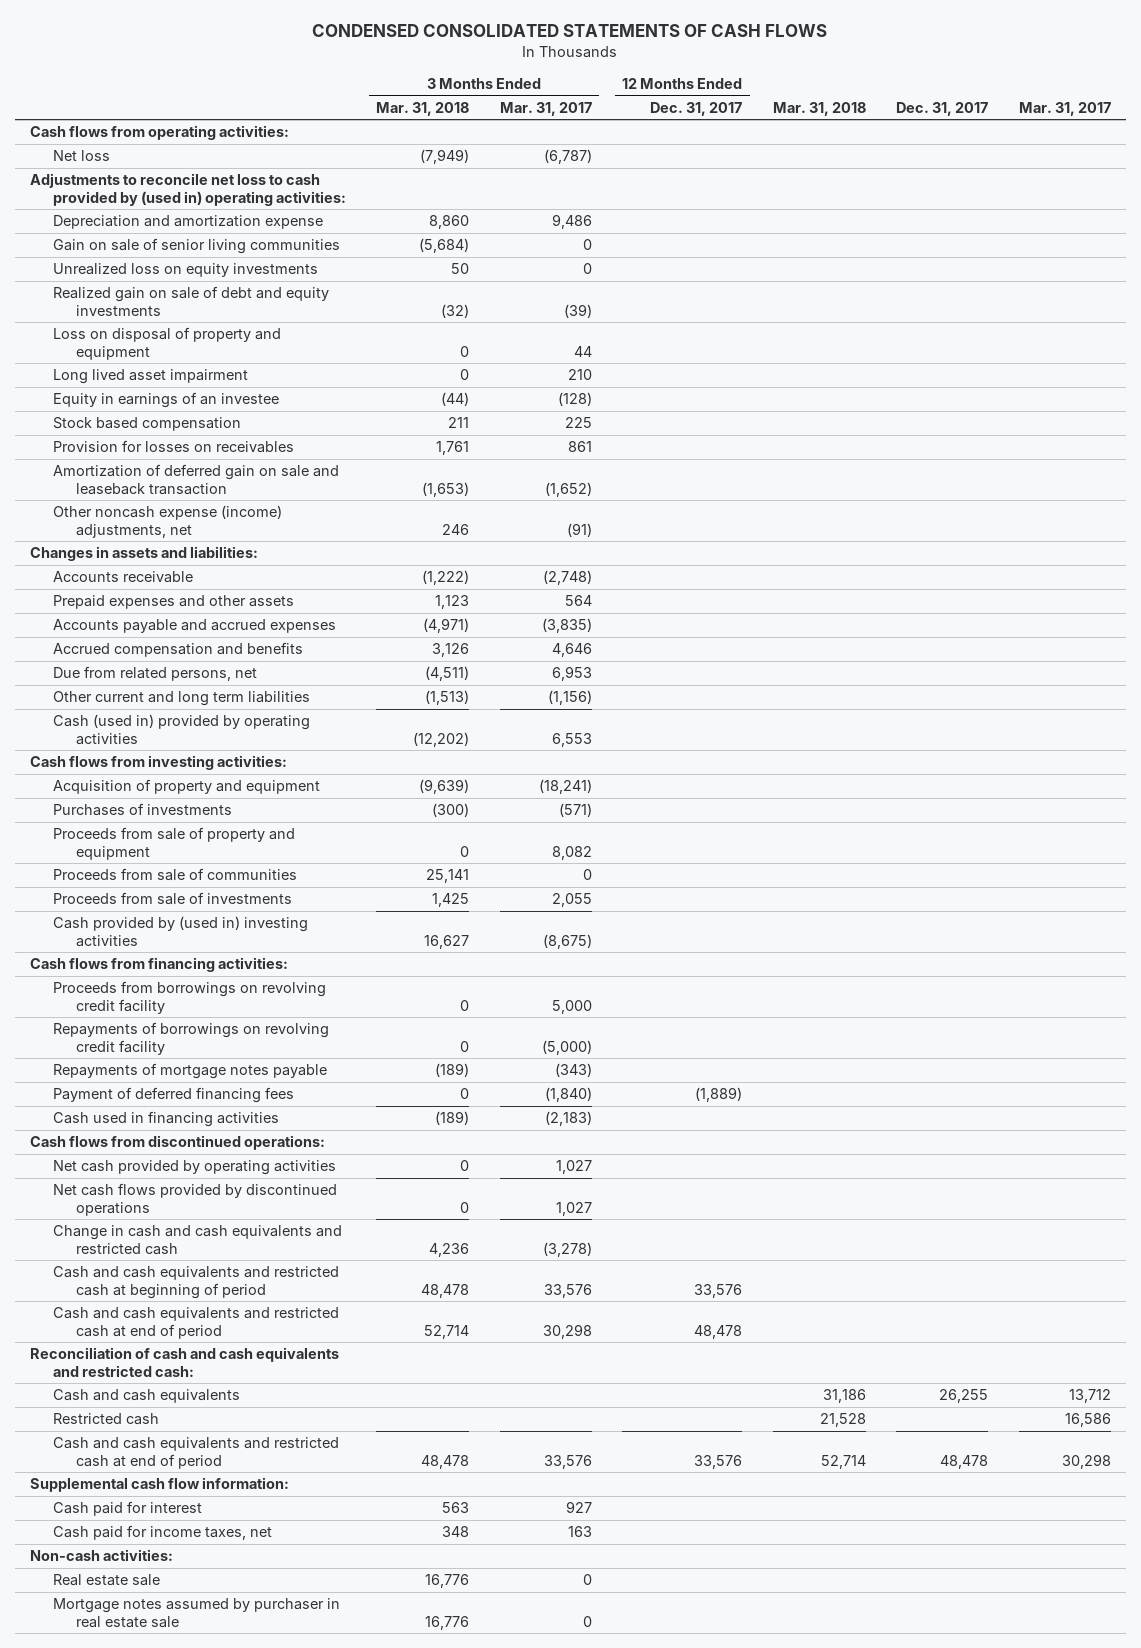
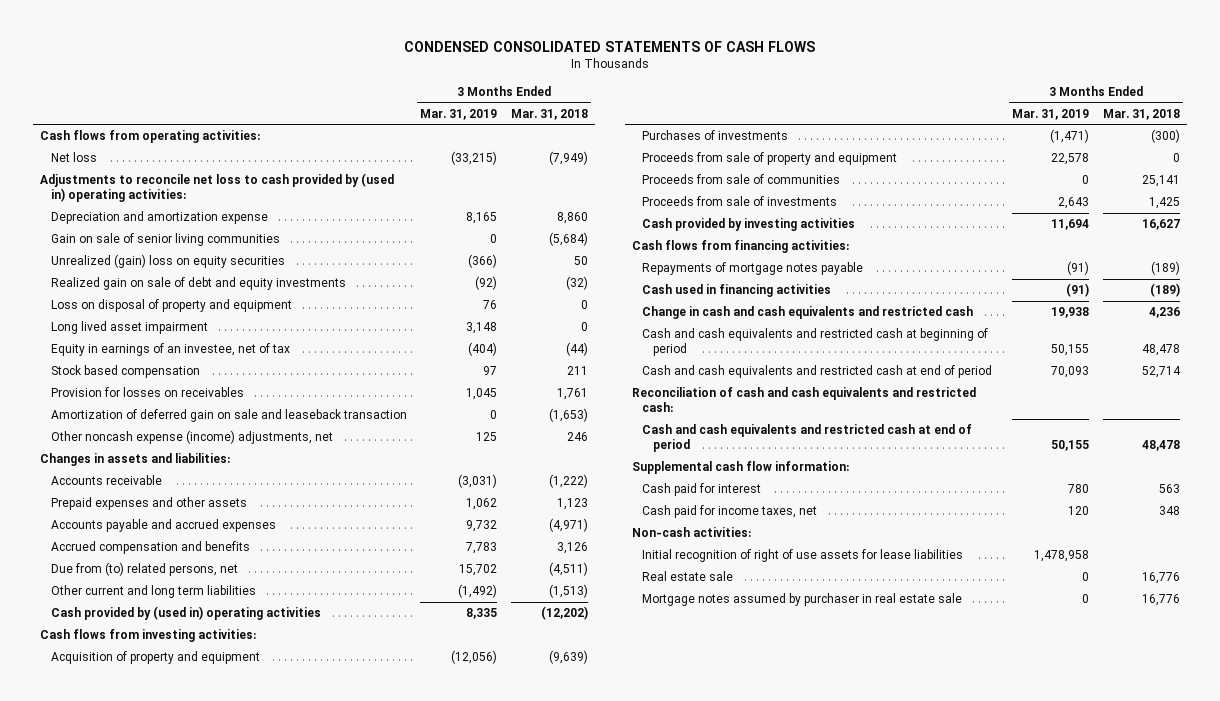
- | 3 Months Ended Mar. 31, 2018 | 3 Months Ended Mar. 31, 2017 | 12 Months Ended Dec. 31, 2017 | Mar. 31, 2018 | Dec. 31, 2017 | Mar. 31, 2017
+ | 3 Months Ended Mar. 31, 2019 | 3 Months Ended Mar. 31, 2018
- Unrealized loss on equity investments | 50 | 0 | | | |
+ Unrealized (gain) loss on equity securities | (366) | 50
- Equity in earnings of an investee | (44) | (128) | | | |
+ Equity in earnings of an investee, net of tax | (404) | (44)
- Due from related persons, net | (4,511) | 6,953 | | | |
+ Due from (to) related persons, net | 15,702 | (4,511)
- Cash (used in) provided by operating activities | (12,202) | 6,553 | | | |
+ Cash provided by (used in) operating activities | 8,335 | (12,202)
- Cash provided by (used in) investing activities | 16,627 | (8,675) | | | |
+ Cash provided by investing activities | 11,694 | 16,627
- Proceeds from borrowings on revolving credit facility | 0 | 5,000 | | | |
- Repayments of borrowings on revolving credit facility | 0 | (5,000) | | | |
- Payment of deferred financing fees | 0 | (1,840) | (1,889) | | |
- Cash flows from discontinued operations:
- Net cash provided by operating activities | 0 | 1,027 | | | |
- Net cash flows provided by discontinued operations | 0 | 1,027 | | | |
- Cash and cash equivalents | | | | 31,186 | 26,255 | 13,712
- Restricted cash | | | | 21,528 | | 16,586
+ Initial recognition of right of use assets for lease liabilities | 1,478,958 |

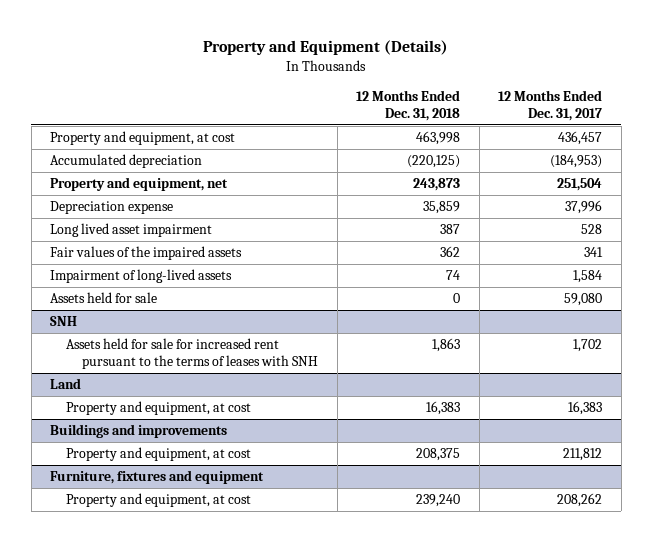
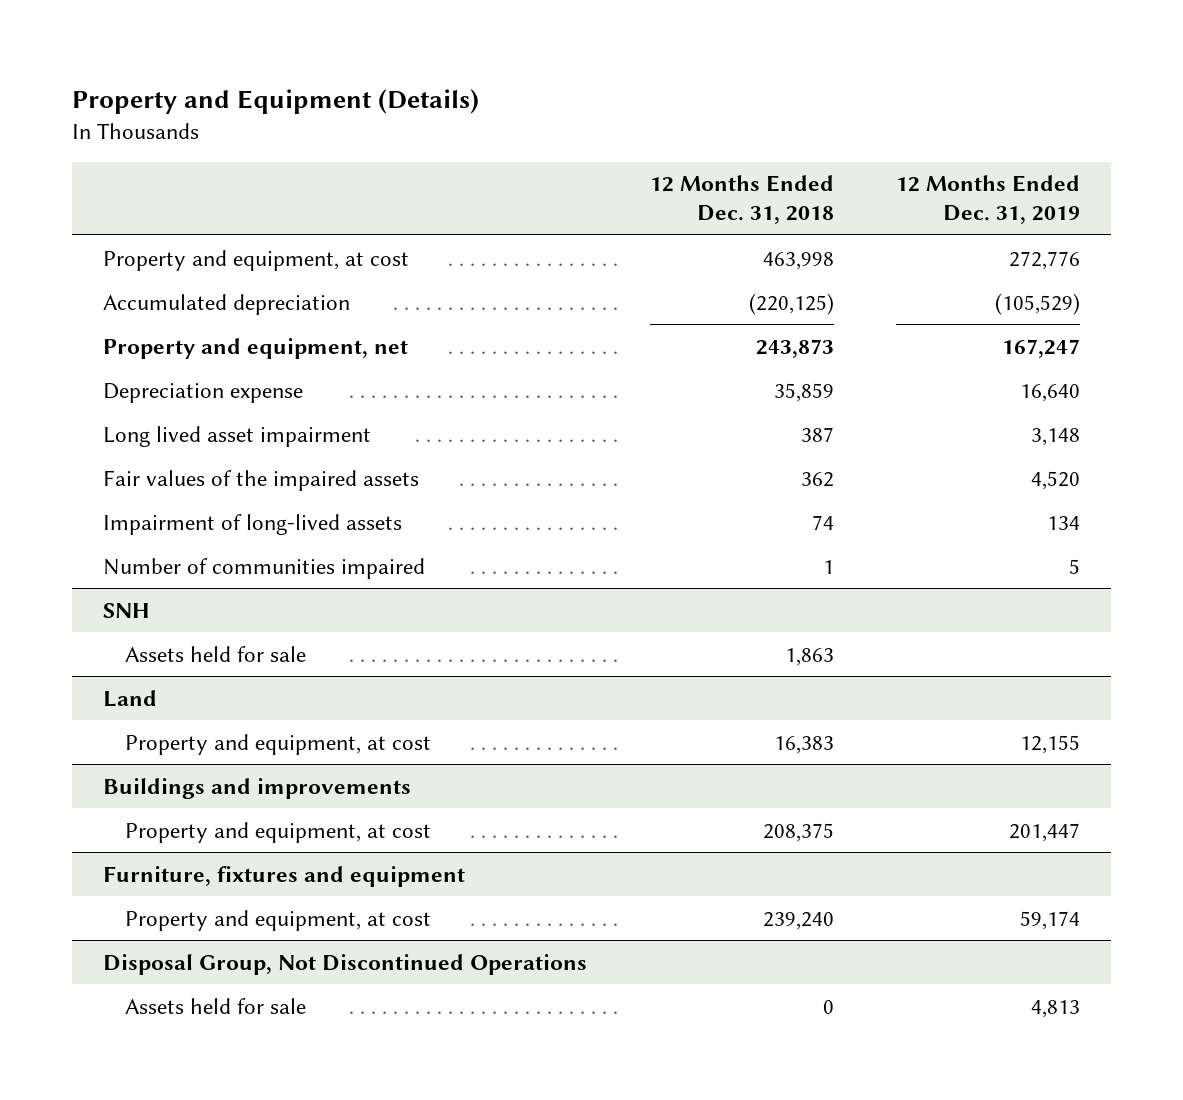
- | 12 Months Ended Dec. 31, 2018 | 12 Months Ended Dec. 31, 2017
+ | 12 Months Ended Dec. 31, 2018 | 12 Months Ended Dec. 31, 2019
- Assets held for sale | 0 | 59,080
+ Number of communities impaired | 1 | 5
@ SNH
- Assets held for sale for increased rent pursuant to the terms of leases with SNH | 1,863 | 1,702
+ Assets held for sale | 1,863 |
+ Disposal Group, Not Discontinued Operations
+ Assets held for sale | 0 | 4,813

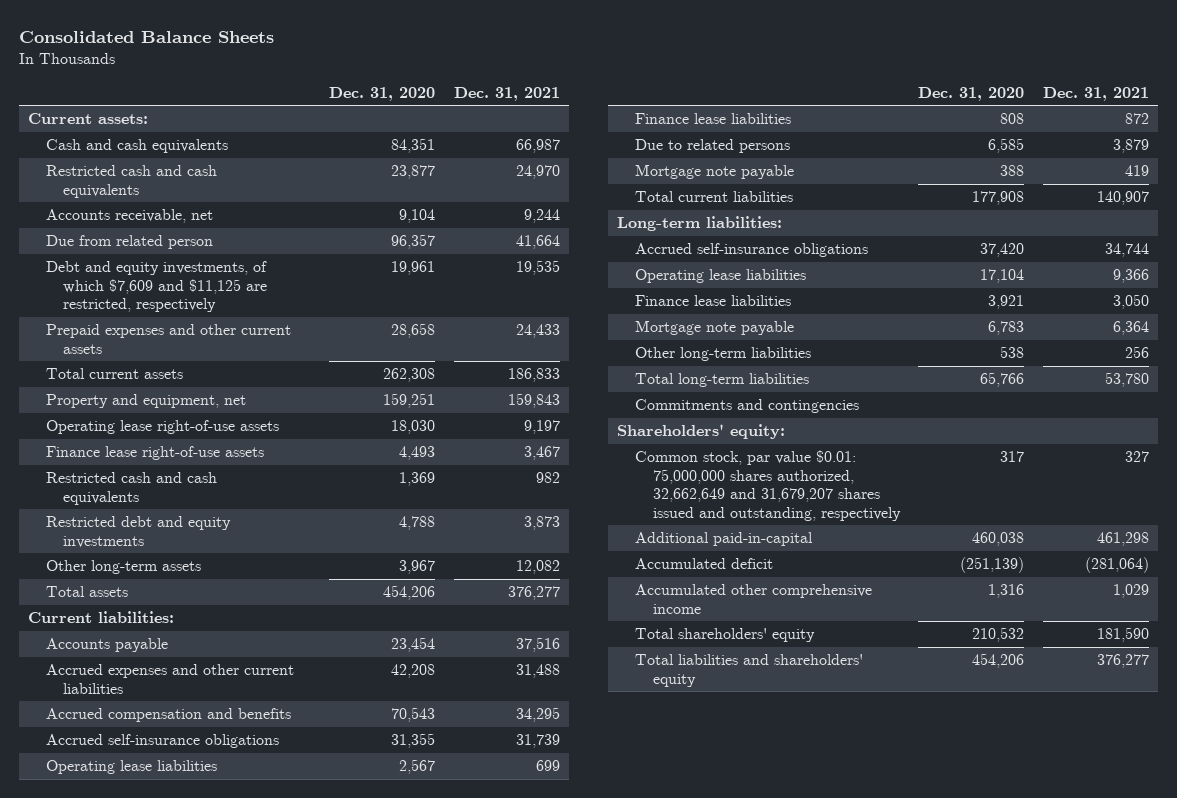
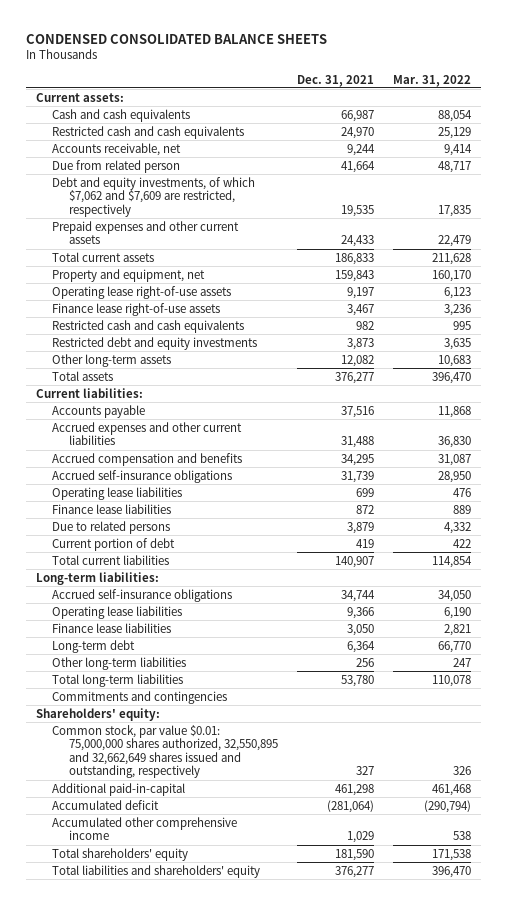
- Consolidated Balance Sheets
+ CONDENSED CONSOLIDATED BALANCE SHEETS
- | Dec. 31, 2020 | Dec. 31, 2021
+ | Dec. 31, 2021 | Mar. 31, 2022
- Debt and equity investments, of which $7,609 and $11,125 are restricted, respectively | 19,961 | 19,535
+ Debt and equity investments, of which $7,062 and $7,609 are restricted, respectively | 19,535 | 17,835
- Mortgage note payable | 388 | 419
+ Current portion of debt | 419 | 422
- Mortgage note payable | 6,783 | 6,364
+ Long-term debt | 6,364 | 66,770
- Common stock, par value $0.01: 75,000,000 shares authorized, 32,662,649 and 31,679,207 shares issued and outstanding, respectively | 317 | 327
+ Common stock, par value $0.01: 75,000,000 shares authorized, 32,550,895 and 32,662,649 shares issued and outstanding, respectively | 327 | 326

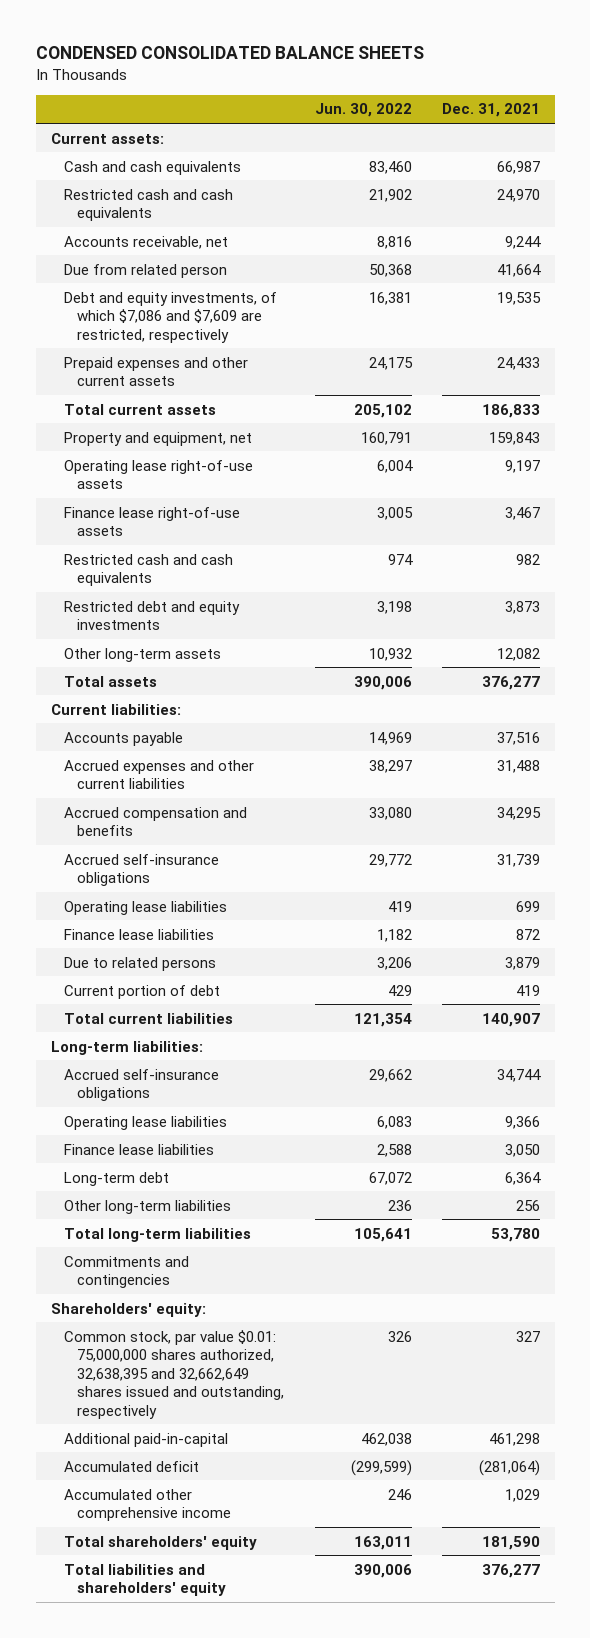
- | Dec. 31, 2021 | Mar. 31, 2022
+ | Jun. 30, 2022 | Dec. 31, 2021
- Debt and equity investments, of which $7,062 and $7,609 are restricted, respectively | 19,535 | 17,835
+ Debt and equity investments, of which $7,086 and $7,609 are restricted, respectively | 16,381 | 19,535
- Common stock, par value $0.01: 75,000,000 shares authorized, 32,550,895 and 32,662,649 shares issued and outstanding, respectively | 327 | 326
+ Common stock, par value $0.01: 75,000,000 shares authorized, 32,638,395 and 32,662,649 shares issued and outstanding, respectively | 326 | 327

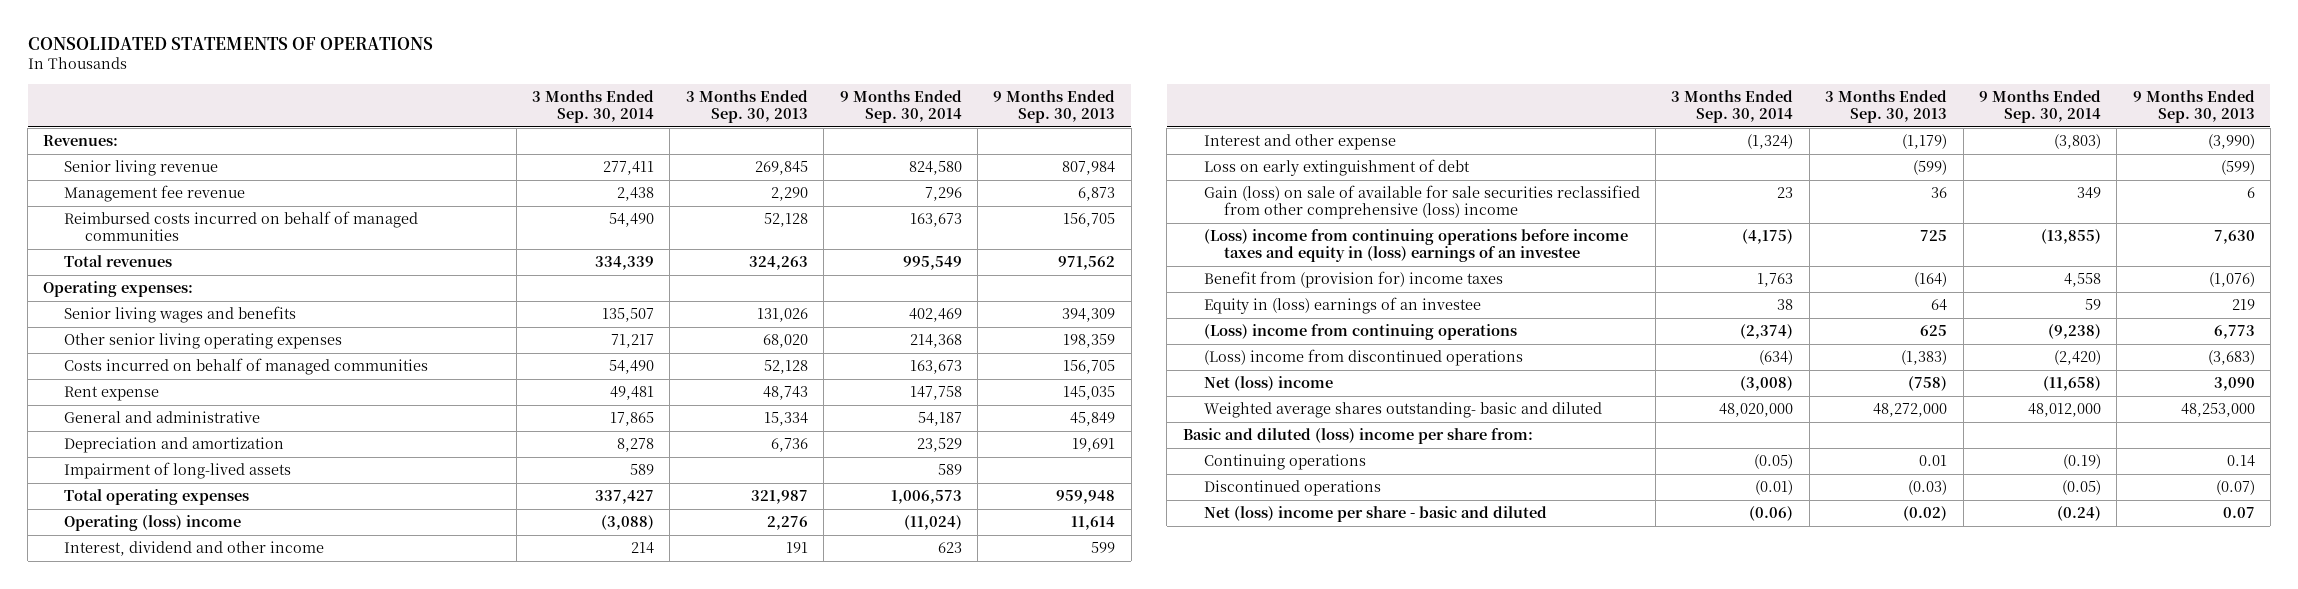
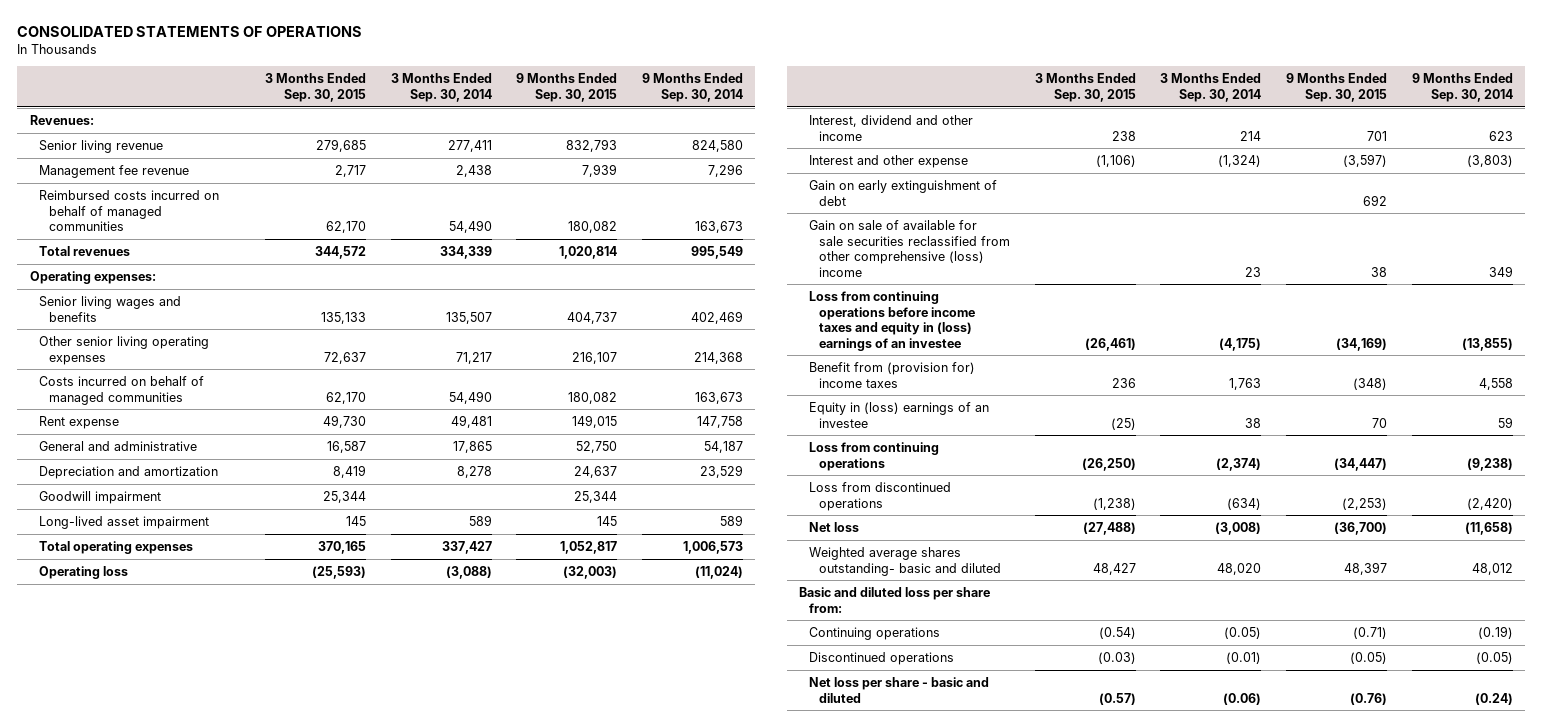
- | 3 Months Ended Sep. 30, 2014 | 3 Months Ended Sep. 30, 2013 | 9 Months Ended Sep. 30, 2014 | 9 Months Ended Sep. 30, 2013
+ | 3 Months Ended Sep. 30, 2015 | 3 Months Ended Sep. 30, 2014 | 9 Months Ended Sep. 30, 2015 | 9 Months Ended Sep. 30, 2014
- Impairment of long-lived assets | 589 | | 589 |
+ Goodwill impairment | 25,344 | | 25,344 |
+ Long-lived asset impairment | 145 | 589 | 145 | 589
- Operating (loss) income | (3,088) | 2,276 | (11,024) | 11,614
+ Operating loss | (25,593) | (3,088) | (32,003) | (11,024)
- Loss on early extinguishment of debt | | (599) | | (599)
- Gain (loss) on sale of available for sale securities reclassified from other comprehensive (loss) income | 23 | 36 | 349 | 6
- (Loss) income from continuing operations before income taxes and equity in (loss) earnings of an investee | (4,175) | 725 | (13,855) | 7,630
+ Gain on early extinguishment of debt | | | 692 |
+ Gain on sale of available for sale securities reclassified from other comprehensive (loss) income | | 23 | 38 | 349
+ Loss from continuing operations before income taxes and equity in (loss) earnings of an investee | (26,461) | (4,175) | (34,169) | (13,855)
- (Loss) income from continuing operations | (2,374) | 625 | (9,238) | 6,773
- (Loss) income from discontinued operations | (634) | (1,383) | (2,420) | (3,683)
- Net (loss) income | (3,008) | (758) | (11,658) | 3,090
- Weighted average shares outstanding- basic and diluted | 48,020,000 | 48,272,000 | 48,012,000 | 48,253,000
- Basic and diluted (loss) income per share from:
+ Loss from continuing operations | (26,250) | (2,374) | (34,447) | (9,238)
+ Loss from discontinued operations | (1,238) | (634) | (2,253) | (2,420)
+ Net loss | (27,488) | (3,008) | (36,700) | (11,658)
+ Weighted average shares outstanding- basic and diluted | 48,427 | 48,020 | 48,397 | 48,012
+ Basic and diluted loss per share from:
- Net (loss) income per share - basic and diluted | (0.06) | (0.02) | (0.24) | 0.07
+ Net loss per share - basic and diluted | (0.57) | (0.06) | (0.76) | (0.24)

